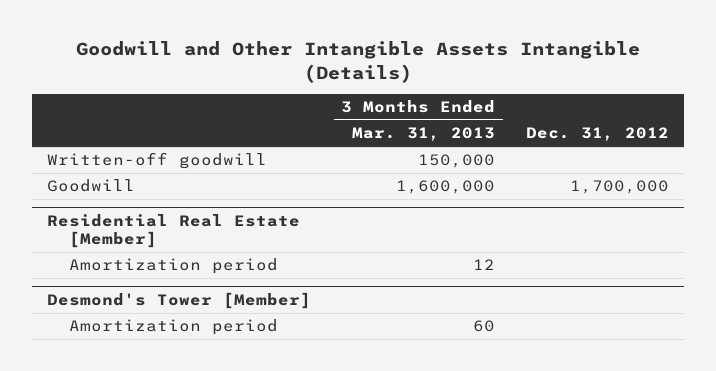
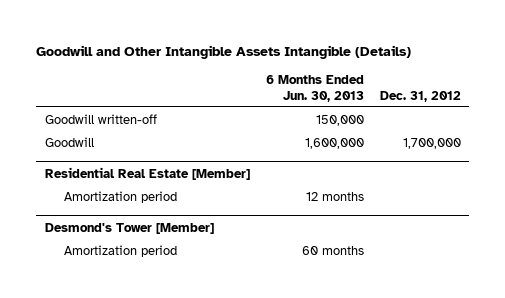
- | 3 Months Ended Mar. 31, 2013 | Dec. 31, 2012
+ | 6 Months Ended Jun. 30, 2013 | Dec. 31, 2012
- Written-off goodwill | 150,000 |
+ Goodwill written-off | 150,000 |

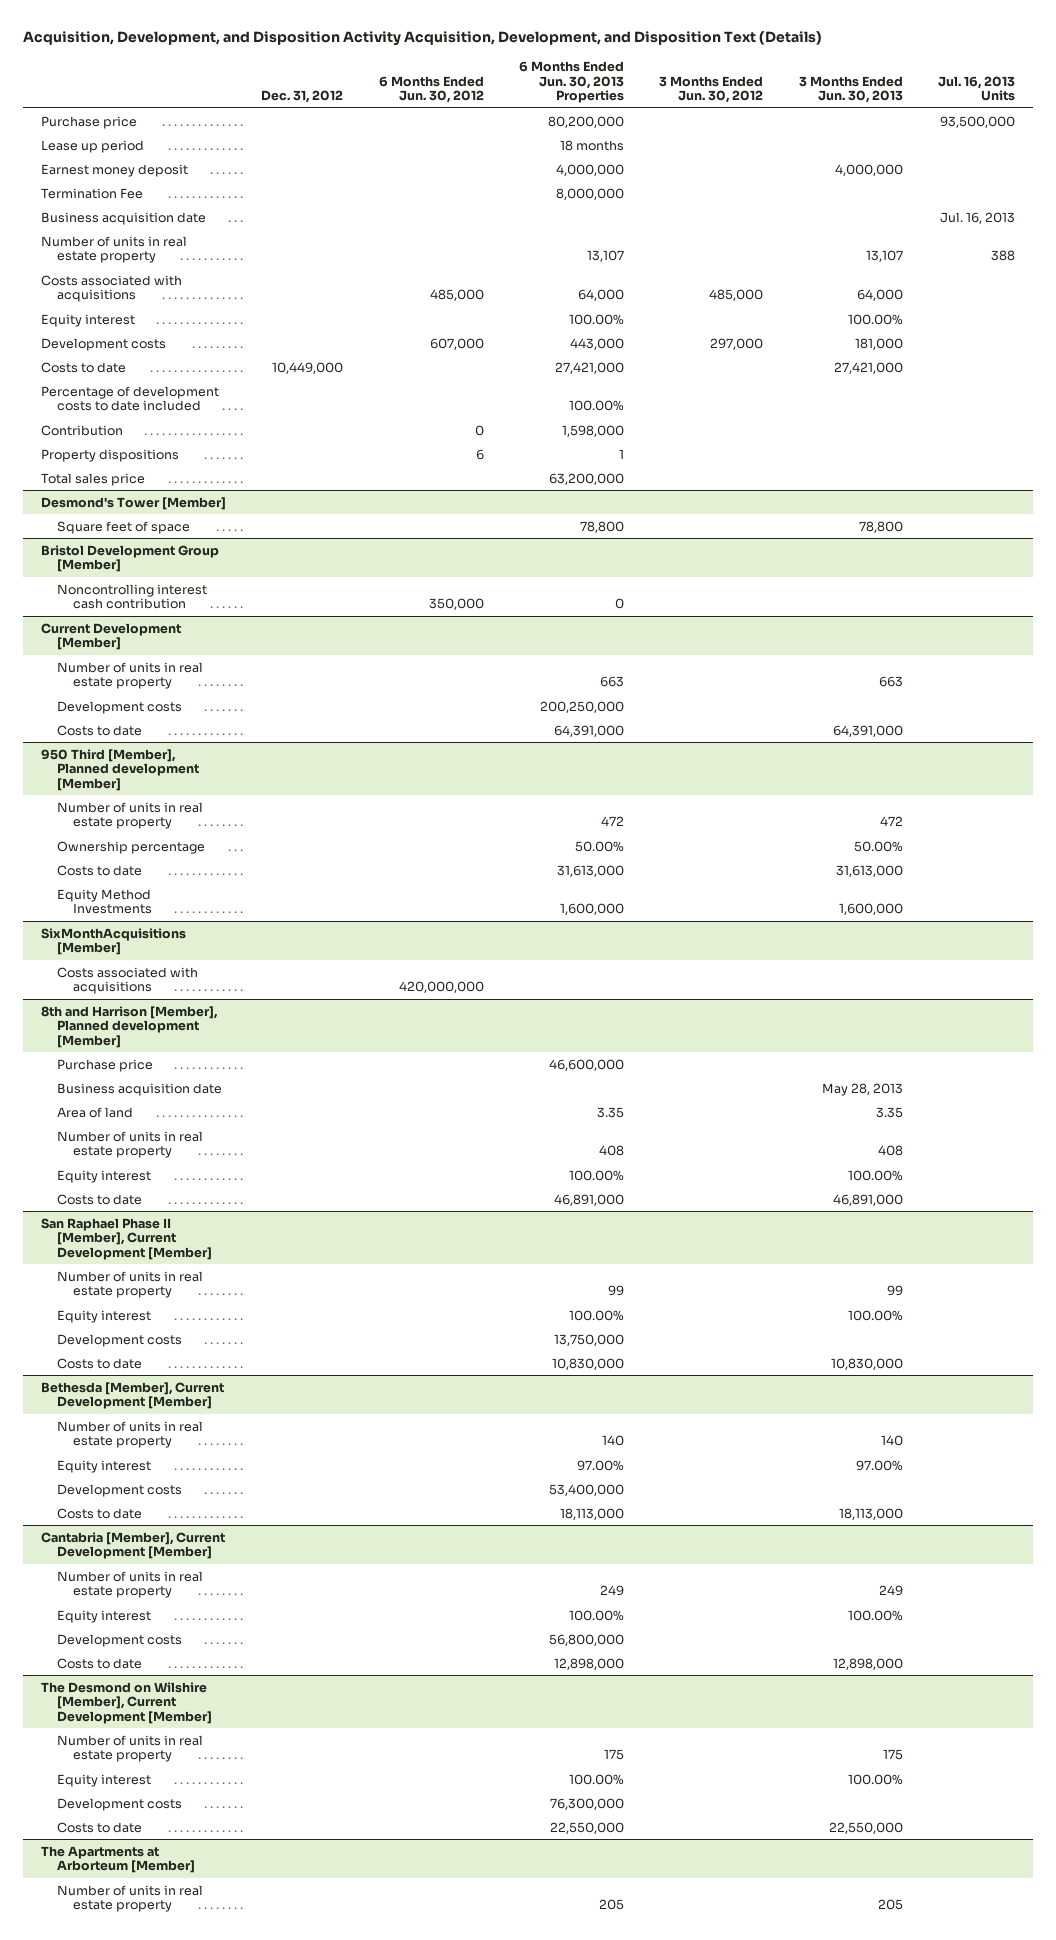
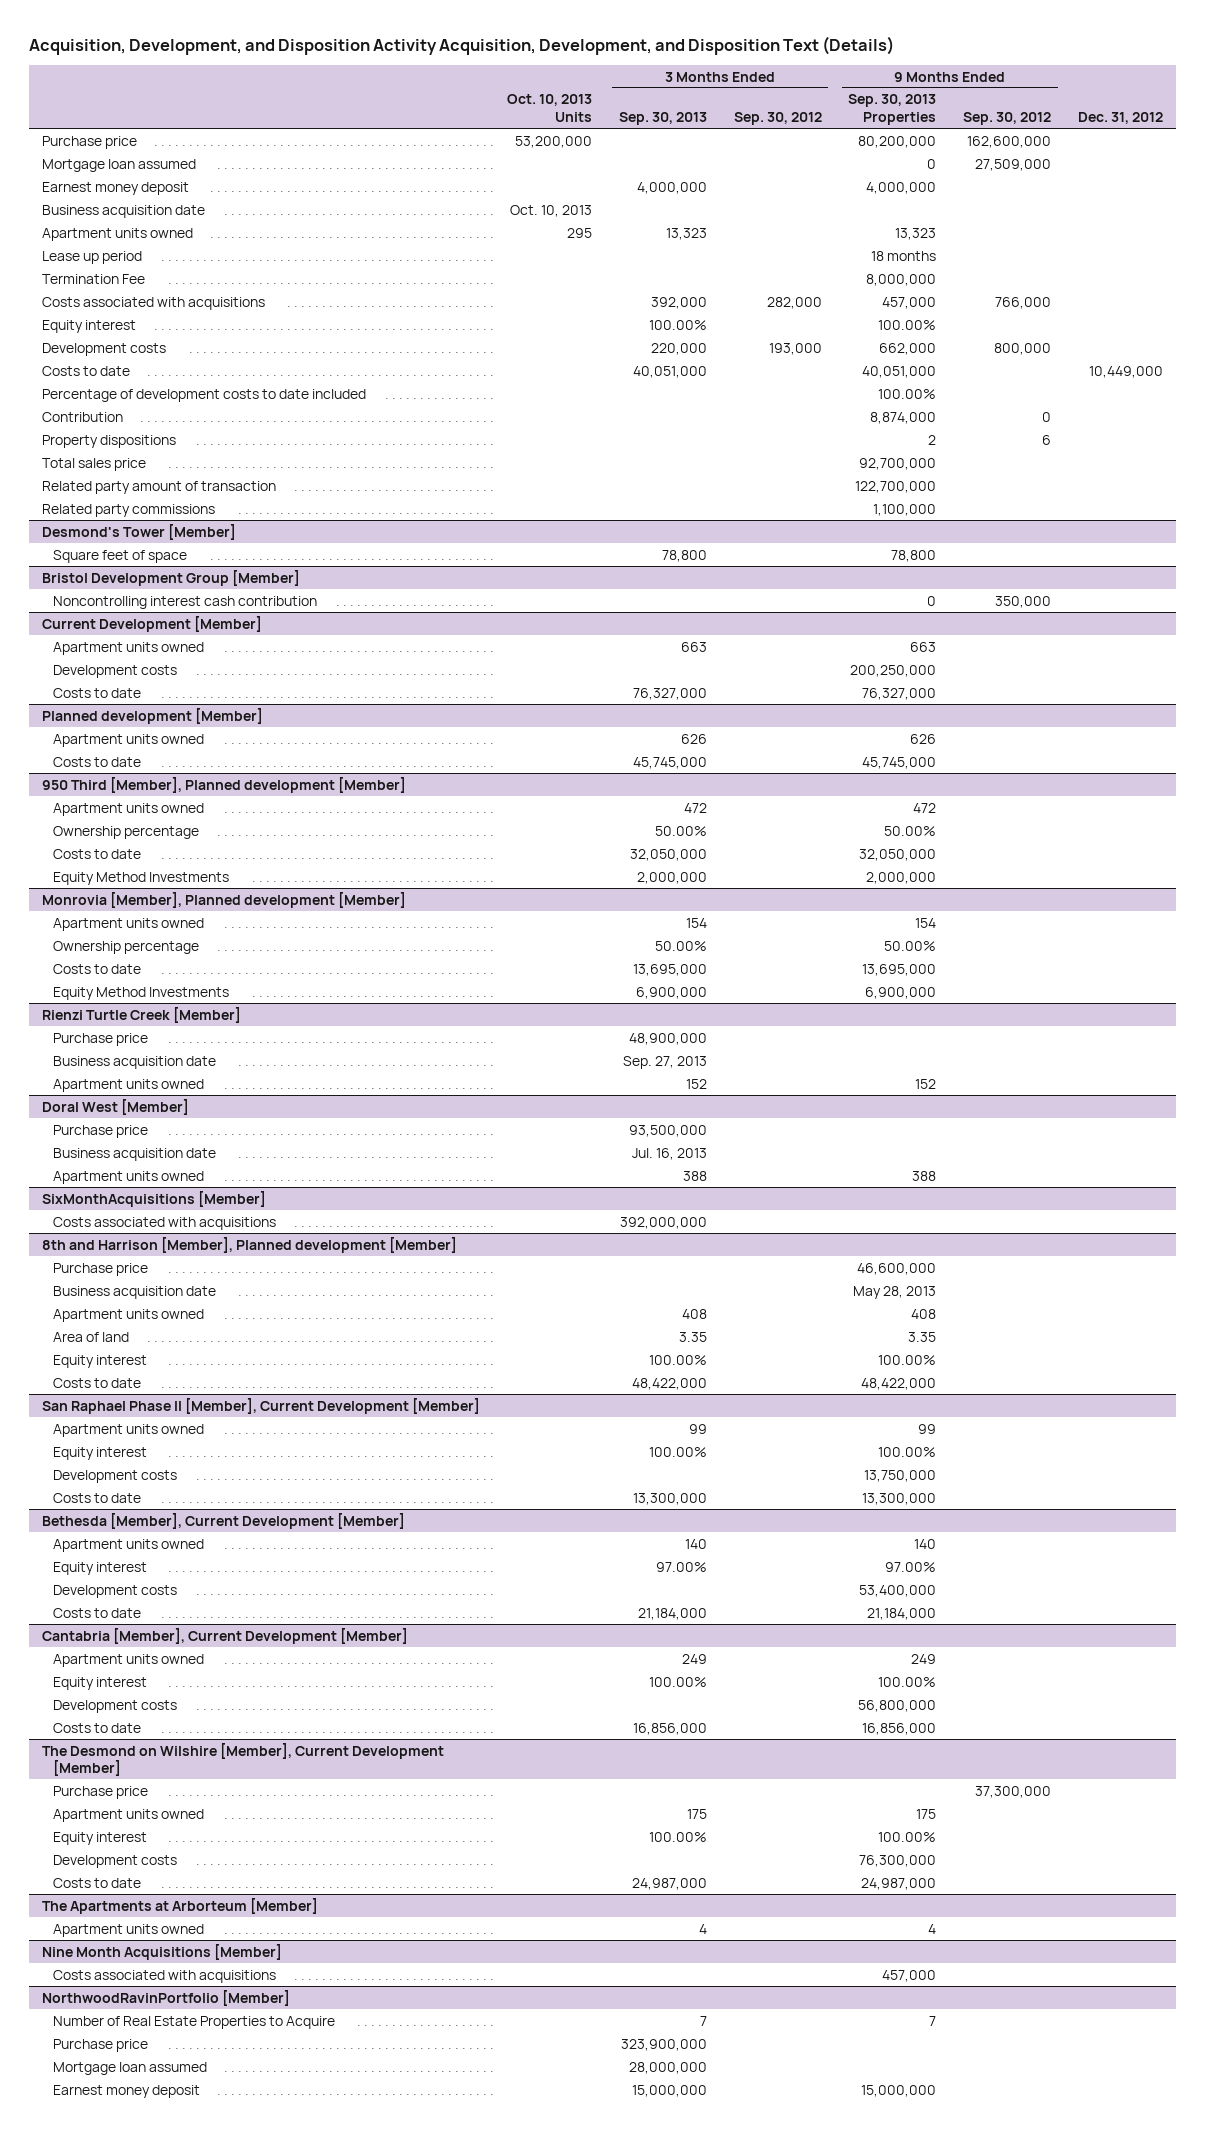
- | Dec. 31, 2012 | 6 Months Ended Jun. 30, 2012 | 6 Months Ended Jun. 30, 2013 Properties | 3 Months Ended Jun. 30, 2012 | 3 Months Ended Jun. 30, 2013 | Jul. 16, 2013 Units
+ | Oct. 10, 2013 Units | 3 Months Ended Sep. 30, 2013 | 3 Months Ended Sep. 30, 2012 | 9 Months Ended Sep. 30, 2013 Properties | 9 Months Ended Sep. 30, 2012 | Dec. 31, 2012
+ Mortgage loan assumed | | | | 0 | 27,509,000 |
- Number of units in real estate property | | | 13,107 | | 13,107 | 388
+ Apartment units owned | 295 | 13,323 | | 13,323 | |
moved down: Lease up period | | | | 18 months | |
moved down: Termination Fee | | | | 8,000,000 | |
+ Related party amount of transaction | | | | 122,700,000 | |
+ Related party commissions | | | | 1,100,000 | |
@ Current Development [Member]
- Number of units in real estate property | | | 663 | | 663 |
+ Apartment units owned | | 663 | | 663 | |
+ Planned development [Member]
+ Apartment units owned | | 626 | | 626 | |
+ Costs to date | | 45,745,000 | | 45,745,000 | |
@ 950 Third [Member], Planned development [Member]
- Number of units in real estate property | | | 472 | | 472 |
+ Apartment units owned | | 472 | | 472 | |
+ Monrovia [Member], Planned development [Member]
+ Apartment units owned | | 154 | | 154 | |
+ Ownership percentage | | 50.00% | | 50.00% | |
+ Costs to date | | 13,695,000 | | 13,695,000 | |
+ Equity Method Investments | | 6,900,000 | | 6,900,000 | |
+ Rienzi Turtle Creek [Member]
+ Purchase price | | 48,900,000 | | | |
+ Business acquisition date | | Sep. 27, 2013 | | | |
+ Apartment units owned | | 152 | | 152 | |
+ Doral West [Member]
+ Purchase price | | 93,500,000 | | | |
+ Business acquisition date | | Jul. 16, 2013 | | | |
+ Apartment units owned | | 388 | | 388 | |
@ 8th and Harrison [Member], Planned development [Member]
+ Apartment units owned | | 408 | | 408 | |
- Number of units in real estate property | | | 408 | | 408 |
@ San Raphael Phase II [Member], Current Development [Member]
- Number of units in real estate property | | | 99 | | 99 |
+ Apartment units owned | | 99 | | 99 | |
@ Bethesda [Member], Current Development [Member]
- Number of units in real estate property | | | 140 | | 140 |
+ Apartment units owned | | 140 | | 140 | |
@ Cantabria [Member], Current Development [Member]
- Number of units in real estate property | | | 249 | | 249 |
+ Apartment units owned | | 249 | | 249 | |
@ The Desmond on Wilshire [Member], Current Development [Member]
- Number of units in real estate property | | | 175 | | 175 |
+ Purchase price | | | | | 37,300,000 |
+ Apartment units owned | | 175 | | 175 | |
@ The Apartments at Arborteum [Member]
- Number of units in real estate property | | | 205 | | 205 |
+ Apartment units owned | | 4 | | 4 | |
+ Nine Month Acquisitions [Member]
+ Costs associated with acquisitions | | | | 457,000 | |
+ NorthwoodRavinPortfolio [Member]
+ Number of Real Estate Properties to Acquire | | 7 | | 7 | |
+ Purchase price | | 323,900,000 | | | |
+ Mortgage loan assumed | | 28,000,000 | | | |
+ Earnest money deposit | | 15,000,000 | | 15,000,000 | |

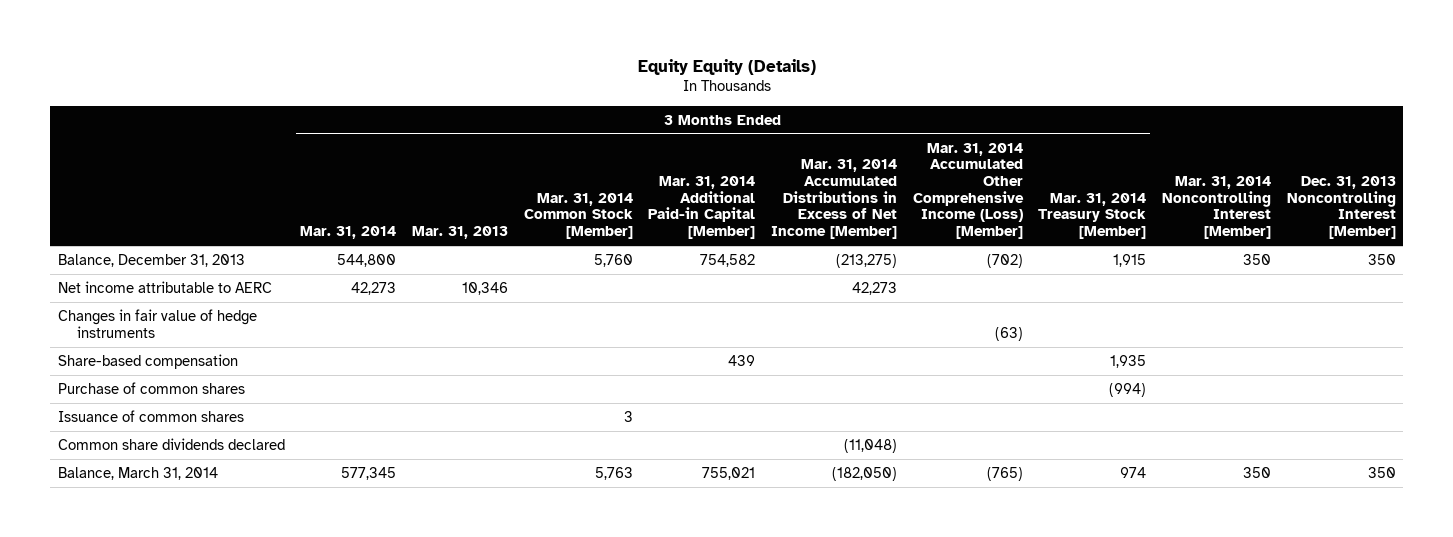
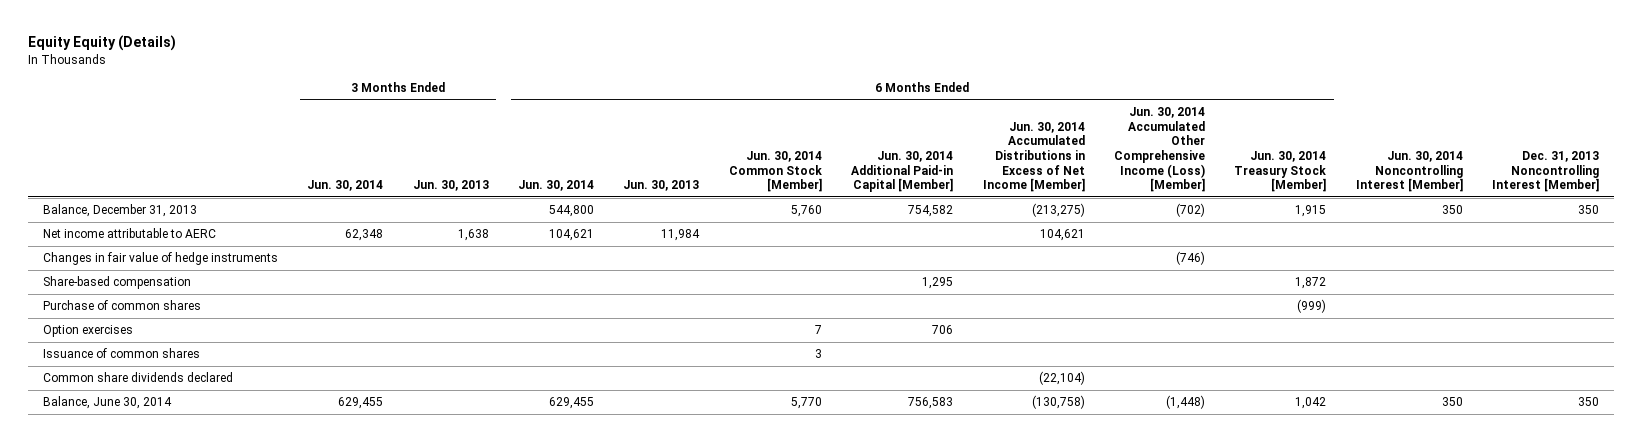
- | 3 Months Ended Mar. 31, 2014 | 3 Months Ended Mar. 31, 2013 | 3 Months Ended Mar. 31, 2014 Common Stock [Member] | 3 Months Ended Mar. 31, 2014 Additional Paid-in Capital [Member] | 3 Months Ended Mar. 31, 2014 Accumulated Distributions in Excess of Net Income [Member] | 3 Months Ended Mar. 31, 2014 Accumulated Other Comprehensive Income (Loss) [Member] | 3 Months Ended Mar. 31, 2014 Treasury Stock [Member] | Mar. 31, 2014 Noncontrolling Interest [Member] | Dec. 31, 2013 Noncontrolling Interest [Member]
+ | 3 Months Ended Jun. 30, 2014 | 3 Months Ended Jun. 30, 2013 | 6 Months Ended Jun. 30, 2014 | 6 Months Ended Jun. 30, 2013 | 6 Months Ended Jun. 30, 2014 Common Stock [Member] | 6 Months Ended Jun. 30, 2014 Additional Paid-in Capital [Member] | 6 Months Ended Jun. 30, 2014 Accumulated Distributions in Excess of Net Income [Member] | 6 Months Ended Jun. 30, 2014 Accumulated Other Comprehensive Income (Loss) [Member] | 6 Months Ended Jun. 30, 2014 Treasury Stock [Member] | Jun. 30, 2014 Noncontrolling Interest [Member] | Dec. 31, 2013 Noncontrolling Interest [Member]
+ Option exercises | | | | | 7 | 706 | | | | |
- Balance, March 31, 2014 | 577,345 | | 5,763 | 755,021 | (182,050) | (765) | 974 | 350 | 350
+ Balance, June 30, 2014 | 629,455 | | 629,455 | | 5,770 | 756,583 | (130,758) | (1,448) | 1,042 | 350 | 350

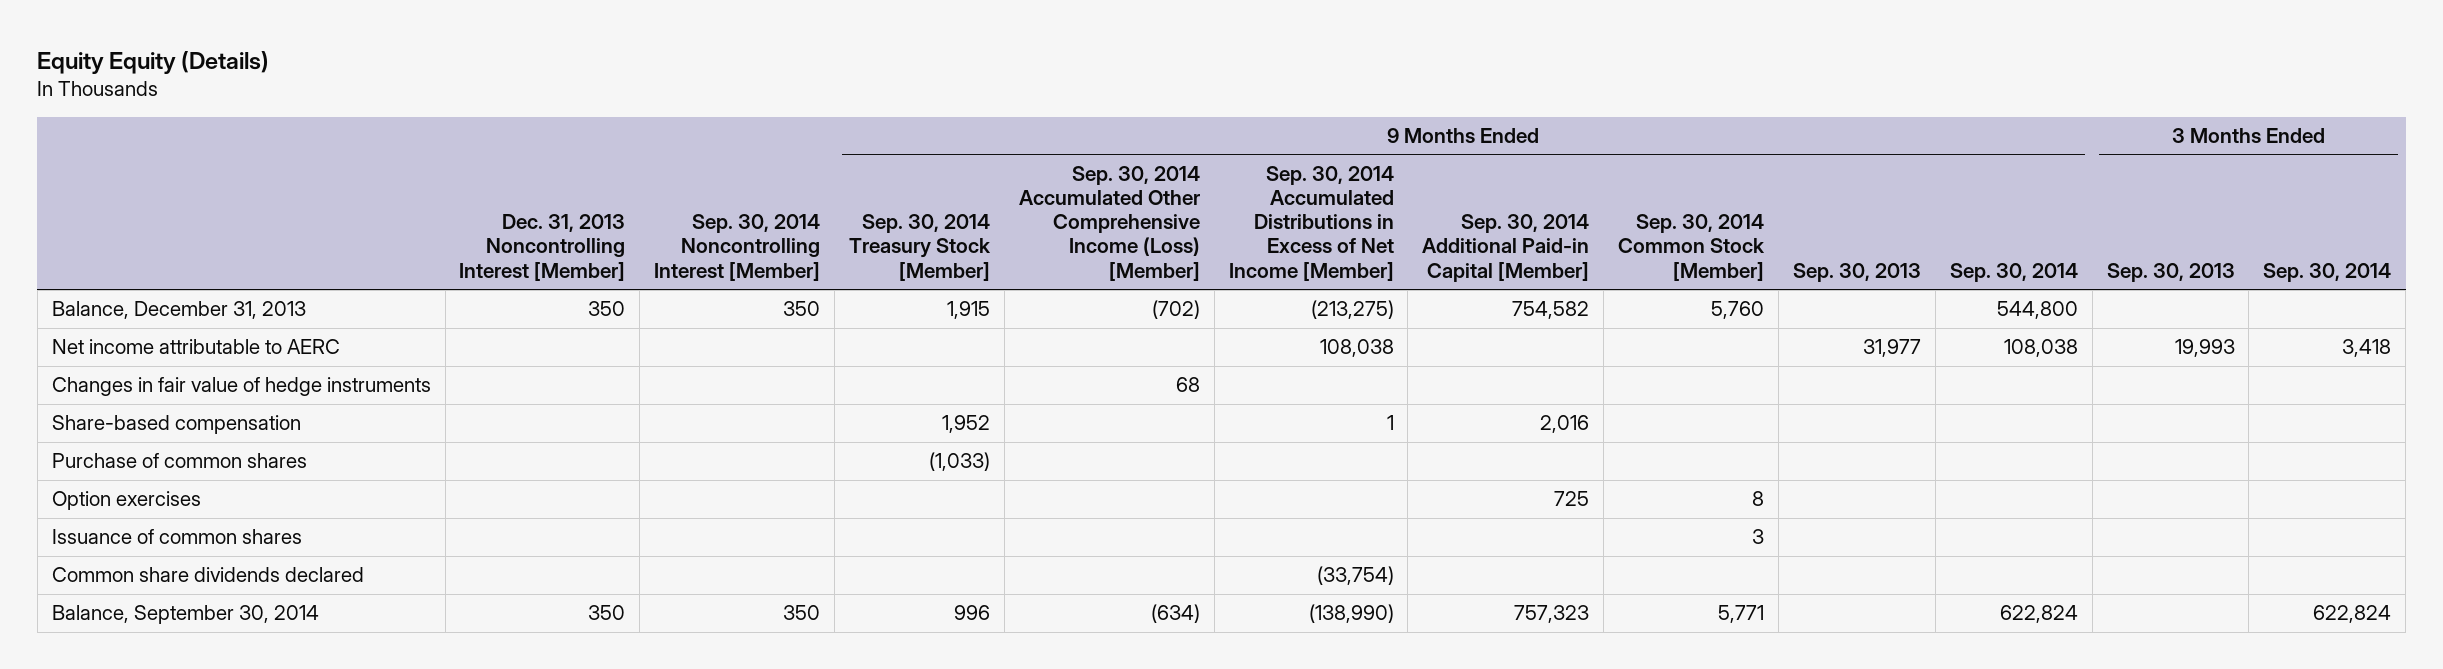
- | 3 Months Ended Jun. 30, 2014 | 3 Months Ended Jun. 30, 2013 | 6 Months Ended Jun. 30, 2014 | 6 Months Ended Jun. 30, 2013 | 6 Months Ended Jun. 30, 2014 Common Stock [Member] | 6 Months Ended Jun. 30, 2014 Additional Paid-in Capital [Member] | 6 Months Ended Jun. 30, 2014 Accumulated Distributions in Excess of Net Income [Member] | 6 Months Ended Jun. 30, 2014 Accumulated Other Comprehensive Income (Loss) [Member] | 6 Months Ended Jun. 30, 2014 Treasury Stock [Member] | Jun. 30, 2014 Noncontrolling Interest [Member] | Dec. 31, 2013 Noncontrolling Interest [Member]
+ | Dec. 31, 2013 Noncontrolling Interest [Member] | Sep. 30, 2014 Noncontrolling Interest [Member] | 9 Months Ended Sep. 30, 2014 Treasury Stock [Member] | 9 Months Ended Sep. 30, 2014 Accumulated Other Comprehensive Income (Loss) [Member] | 9 Months Ended Sep. 30, 2014 Accumulated Distributions in Excess of Net Income [Member] | 9 Months Ended Sep. 30, 2014 Additional Paid-in Capital [Member] | 9 Months Ended Sep. 30, 2014 Common Stock [Member] | 9 Months Ended Sep. 30, 2013 | 9 Months Ended Sep. 30, 2014 | 3 Months Ended Sep. 30, 2013 | 3 Months Ended Sep. 30, 2014
- Balance, June 30, 2014 | 629,455 | | 629,455 | | 5,770 | 756,583 | (130,758) | (1,448) | 1,042 | 350 | 350
+ Balance, September 30, 2014 | 350 | 350 | 996 | (634) | (138,990) | 757,323 | 5,771 | | 622,824 | | 622,824

